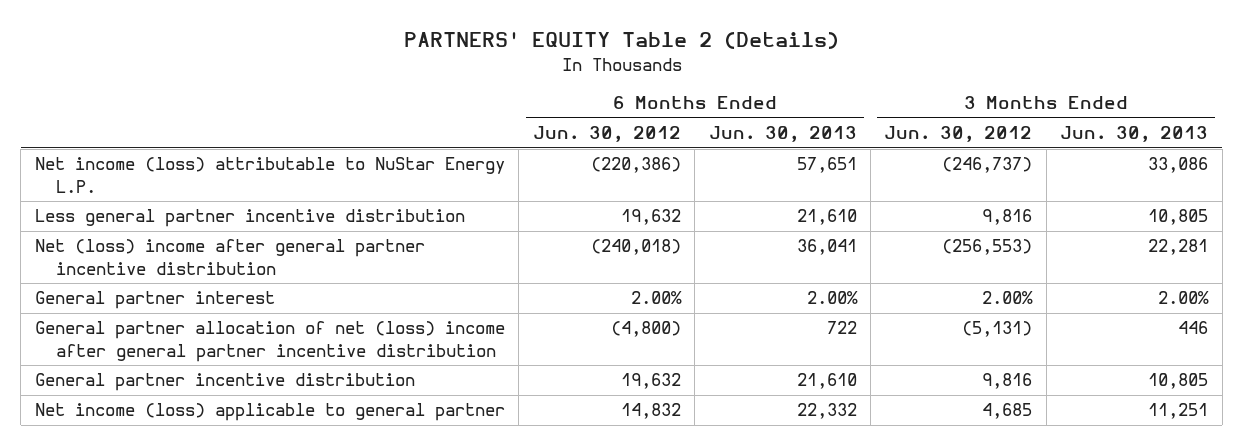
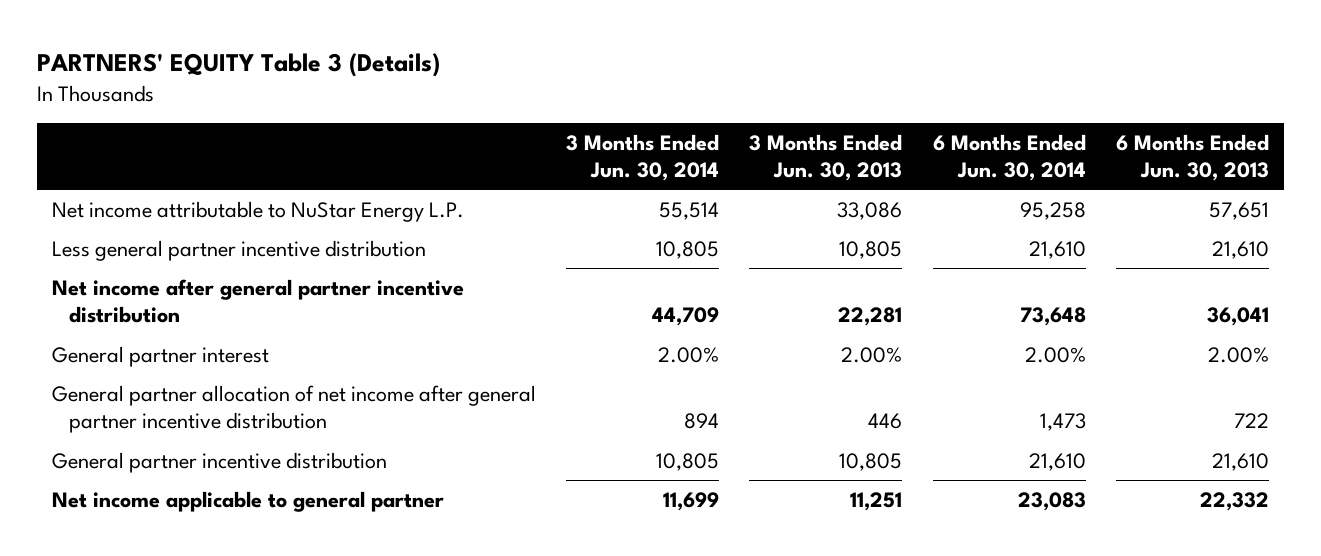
- PARTNERS' EQUITY Table 2 (Details)
+ PARTNERS' EQUITY Table 3 (Details)
- | 6 Months Ended Jun. 30, 2012 | 6 Months Ended Jun. 30, 2013 | 3 Months Ended Jun. 30, 2012 | 3 Months Ended Jun. 30, 2013
+ | 3 Months Ended Jun. 30, 2014 | 3 Months Ended Jun. 30, 2013 | 6 Months Ended Jun. 30, 2014 | 6 Months Ended Jun. 30, 2013
- Net income (loss) attributable to NuStar Energy L.P. | (220,386) | 57,651 | (246,737) | 33,086
+ Net income attributable to NuStar Energy L.P. | 55,514 | 33,086 | 95,258 | 57,651
- Net (loss) income after general partner incentive distribution | (240,018) | 36,041 | (256,553) | 22,281
+ Net income after general partner incentive distribution | 44,709 | 22,281 | 73,648 | 36,041
- General partner allocation of net (loss) income after general partner incentive distribution | (4,800) | 722 | (5,131) | 446
+ General partner allocation of net income after general partner incentive distribution | 894 | 446 | 1,473 | 722
- Net income (loss) applicable to general partner | 14,832 | 22,332 | 4,685 | 11,251
+ Net income applicable to general partner | 11,699 | 11,251 | 23,083 | 22,332

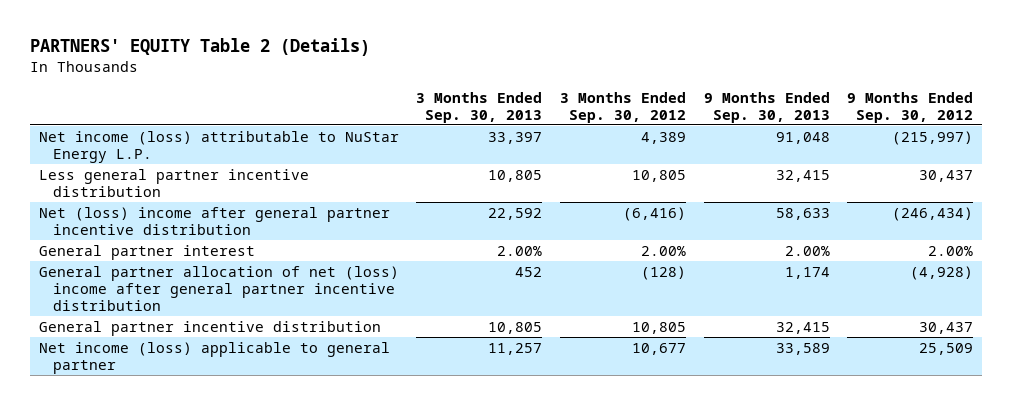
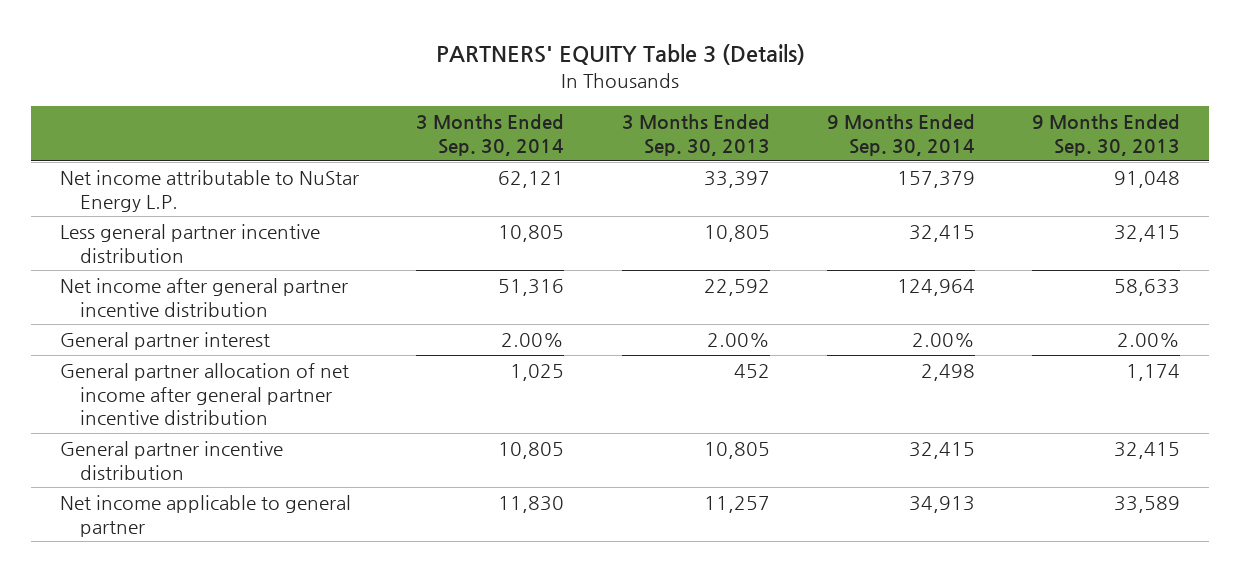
- PARTNERS' EQUITY Table 2 (Details)
+ PARTNERS' EQUITY Table 3 (Details)
- | 3 Months Ended Sep. 30, 2013 | 3 Months Ended Sep. 30, 2012 | 9 Months Ended Sep. 30, 2013 | 9 Months Ended Sep. 30, 2012
+ | 3 Months Ended Sep. 30, 2014 | 3 Months Ended Sep. 30, 2013 | 9 Months Ended Sep. 30, 2014 | 9 Months Ended Sep. 30, 2013
- Net income (loss) attributable to NuStar Energy L.P. | 33,397 | 4,389 | 91,048 | (215,997)
+ Net income attributable to NuStar Energy L.P. | 62,121 | 33,397 | 157,379 | 91,048
- Net (loss) income after general partner incentive distribution | 22,592 | (6,416) | 58,633 | (246,434)
+ Net income after general partner incentive distribution | 51,316 | 22,592 | 124,964 | 58,633
- General partner allocation of net (loss) income after general partner incentive distribution | 452 | (128) | 1,174 | (4,928)
+ General partner allocation of net income after general partner incentive distribution | 1,025 | 452 | 2,498 | 1,174
- Net income (loss) applicable to general partner | 11,257 | 10,677 | 33,589 | 25,509
+ Net income applicable to general partner | 11,830 | 11,257 | 34,913 | 33,589

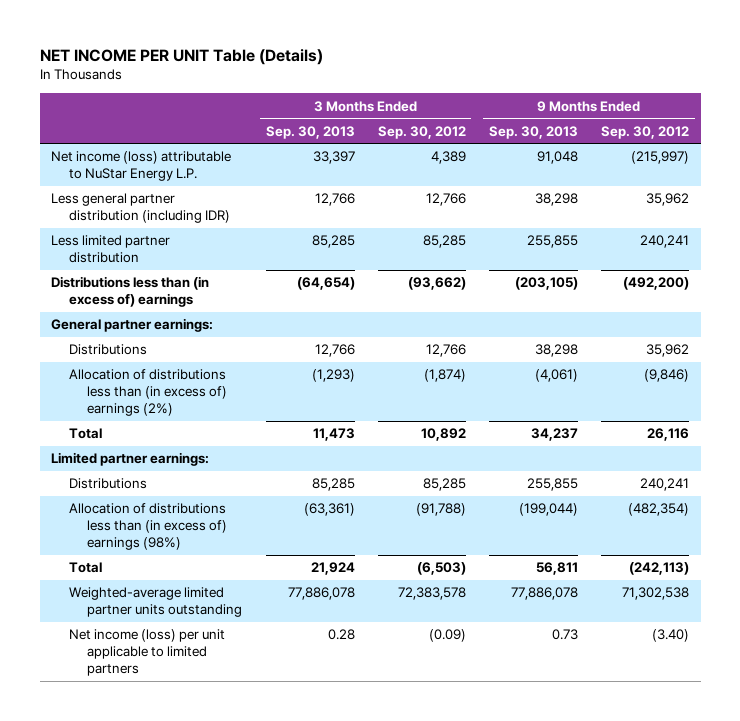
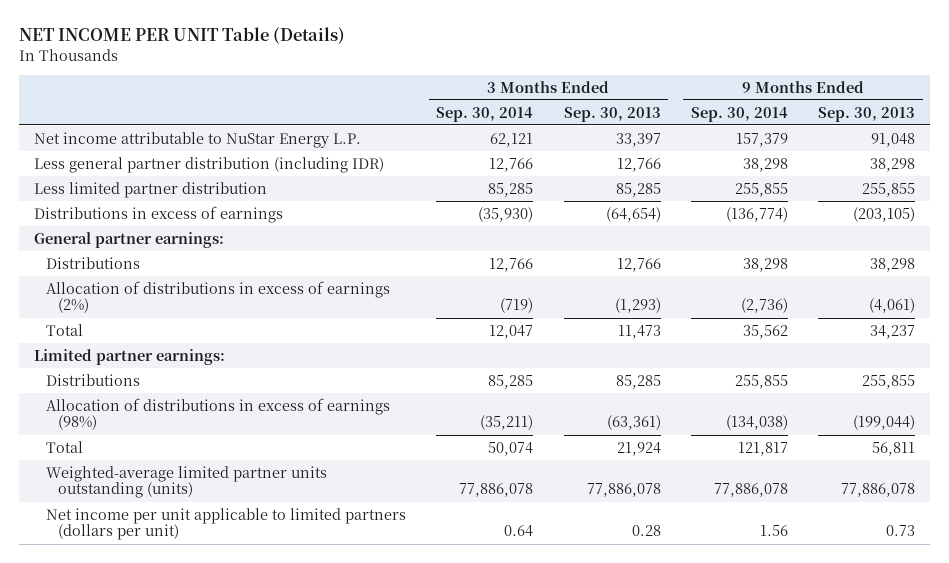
- | 3 Months Ended Sep. 30, 2013 | 3 Months Ended Sep. 30, 2012 | 9 Months Ended Sep. 30, 2013 | 9 Months Ended Sep. 30, 2012
+ | 3 Months Ended Sep. 30, 2014 | 3 Months Ended Sep. 30, 2013 | 9 Months Ended Sep. 30, 2014 | 9 Months Ended Sep. 30, 2013
- Net income (loss) attributable to NuStar Energy L.P. | 33,397 | 4,389 | 91,048 | (215,997)
+ Net income attributable to NuStar Energy L.P. | 62,121 | 33,397 | 157,379 | 91,048
- Distributions less than (in excess of) earnings | (64,654) | (93,662) | (203,105) | (492,200)
+ Distributions in excess of earnings | (35,930) | (64,654) | (136,774) | (203,105)
- Allocation of distributions less than (in excess of) earnings (2%) | (1,293) | (1,874) | (4,061) | (9,846)
+ Allocation of distributions in excess of earnings (2%) | (719) | (1,293) | (2,736) | (4,061)
- Allocation of distributions less than (in excess of) earnings (98%) | (63,361) | (91,788) | (199,044) | (482,354)
+ Allocation of distributions in excess of earnings (98%) | (35,211) | (63,361) | (134,038) | (199,044)
- Weighted-average limited partner units outstanding | 77,886,078 | 72,383,578 | 77,886,078 | 71,302,538
- Net income (loss) per unit applicable to limited partners | 0.28 | (0.09) | 0.73 | (3.40)
+ Weighted-average limited partner units outstanding (units) | 77,886,078 | 77,886,078 | 77,886,078 | 77,886,078
+ Net income per unit applicable to limited partners (dollars per unit) | 0.64 | 0.28 | 1.56 | 0.73

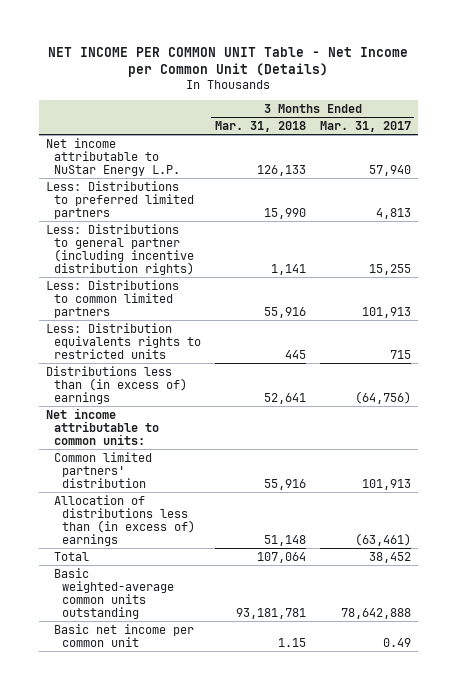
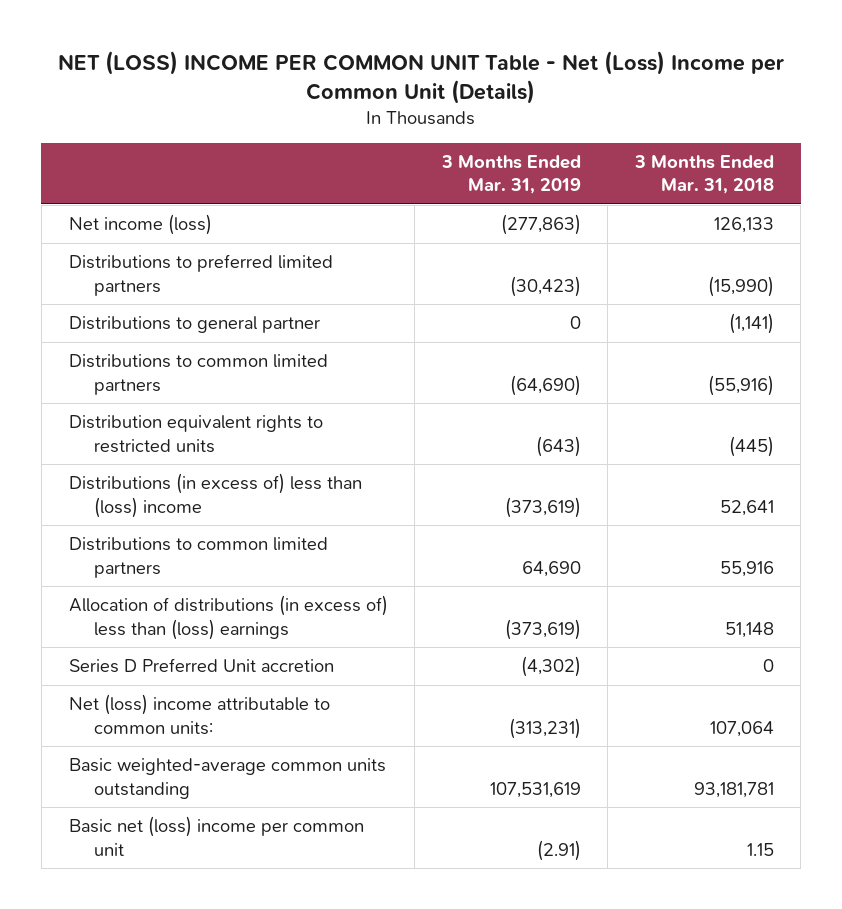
- NET INCOME PER COMMON UNIT Table - Net Income per Common Unit (Details)
+ NET (LOSS) INCOME PER COMMON UNIT Table - Net (Loss) Income per Common Unit (Details)
- | 3 Months Ended Mar. 31, 2018 | 3 Months Ended Mar. 31, 2017
+ | 3 Months Ended Mar. 31, 2019 | 3 Months Ended Mar. 31, 2018
- Net income attributable to NuStar Energy L.P. | 126,133 | 57,940
- Less: Distributions to preferred limited partners | 15,990 | 4,813
- Less: Distributions to general partner (including incentive distribution rights) | 1,141 | 15,255
- Less: Distributions to common limited partners | 55,916 | 101,913
- Less: Distribution equivalents rights to restricted units | 445 | 715
- Distributions less than (in excess of) earnings | 52,641 | (64,756)
- Net income attributable to common units:
- Common limited partners' distribution | 55,916 | 101,913
- Allocation of distributions less than (in excess of) earnings | 51,148 | (63,461)
- Total | 107,064 | 38,452
+ Net income (loss) | (277,863) | 126,133
+ Distributions to preferred limited partners | (30,423) | (15,990)
+ Distributions to general partner | 0 | (1,141)
+ Distributions to common limited partners | (64,690) | (55,916)
+ Distribution equivalent rights to restricted units | (643) | (445)
+ Distributions (in excess of) less than (loss) income | (373,619) | 52,641
+ Distributions to common limited partners | 64,690 | 55,916
+ Allocation of distributions (in excess of) less than (loss) earnings | (373,619) | 51,148
+ Series D Preferred Unit accretion | (4,302) | 0
+ Net (loss) income attributable to common units: | (313,231) | 107,064
- Basic net income per common unit | 1.15 | 0.49
+ Basic net (loss) income per common unit | (2.91) | 1.15

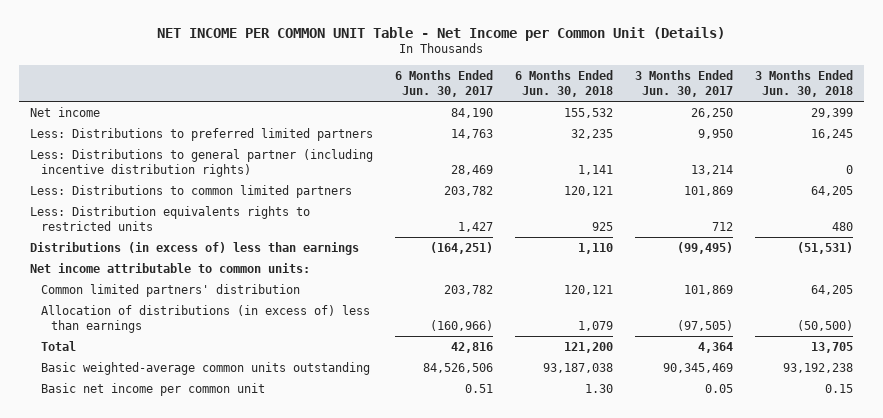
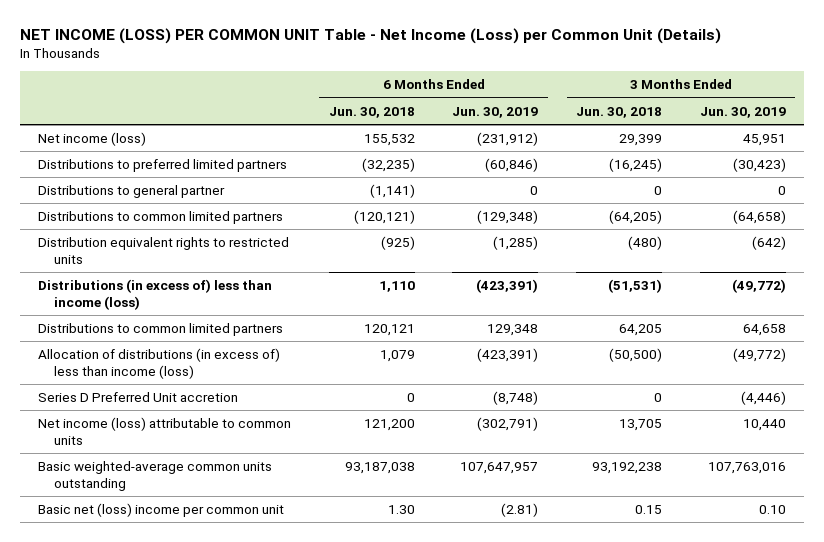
- NET INCOME PER COMMON UNIT Table - Net Income per Common Unit (Details)
+ NET INCOME (LOSS) PER COMMON UNIT Table - Net Income (Loss) per Common Unit (Details)
- | 6 Months Ended Jun. 30, 2017 | 6 Months Ended Jun. 30, 2018 | 3 Months Ended Jun. 30, 2017 | 3 Months Ended Jun. 30, 2018
+ | 6 Months Ended Jun. 30, 2018 | 6 Months Ended Jun. 30, 2019 | 3 Months Ended Jun. 30, 2018 | 3 Months Ended Jun. 30, 2019
- Net income | 84,190 | 155,532 | 26,250 | 29,399
- Less: Distributions to preferred limited partners | 14,763 | 32,235 | 9,950 | 16,245
- Less: Distributions to general partner (including incentive distribution rights) | 28,469 | 1,141 | 13,214 | 0
- Less: Distributions to common limited partners | 203,782 | 120,121 | 101,869 | 64,205
- Less: Distribution equivalents rights to restricted units | 1,427 | 925 | 712 | 480
- Distributions (in excess of) less than earnings | (164,251) | 1,110 | (99,495) | (51,531)
- Net income attributable to common units:
- Common limited partners' distribution | 203,782 | 120,121 | 101,869 | 64,205
- Allocation of distributions (in excess of) less than earnings | (160,966) | 1,079 | (97,505) | (50,500)
- Total | 42,816 | 121,200 | 4,364 | 13,705
+ Net income (loss) | 155,532 | (231,912) | 29,399 | 45,951
+ Distributions to preferred limited partners | (32,235) | (60,846) | (16,245) | (30,423)
+ Distributions to general partner | (1,141) | 0 | 0 | 0
+ Distributions to common limited partners | (120,121) | (129,348) | (64,205) | (64,658)
+ Distribution equivalent rights to restricted units | (925) | (1,285) | (480) | (642)
+ Distributions (in excess of) less than income (loss) | 1,110 | (423,391) | (51,531) | (49,772)
+ Distributions to common limited partners | 120,121 | 129,348 | 64,205 | 64,658
+ Allocation of distributions (in excess of) less than income (loss) | 1,079 | (423,391) | (50,500) | (49,772)
+ Series D Preferred Unit accretion | 0 | (8,748) | 0 | (4,446)
+ Net income (loss) attributable to common units | 121,200 | (302,791) | 13,705 | 10,440
- Basic net income per common unit | 0.51 | 1.30 | 0.05 | 0.15
+ Basic net (loss) income per common unit | 1.30 | (2.81) | 0.15 | 0.10

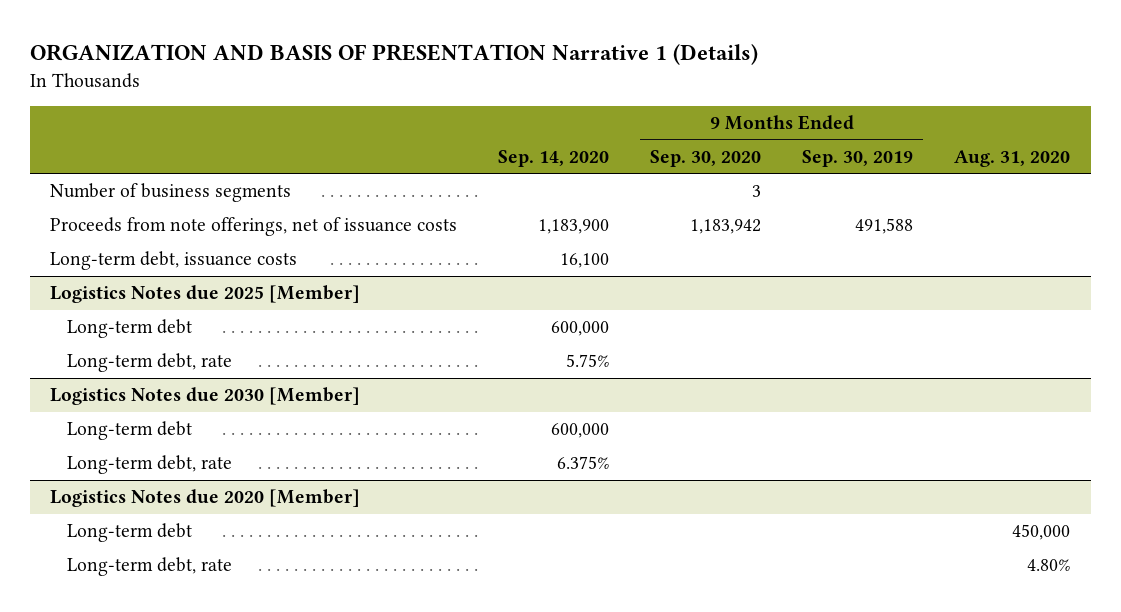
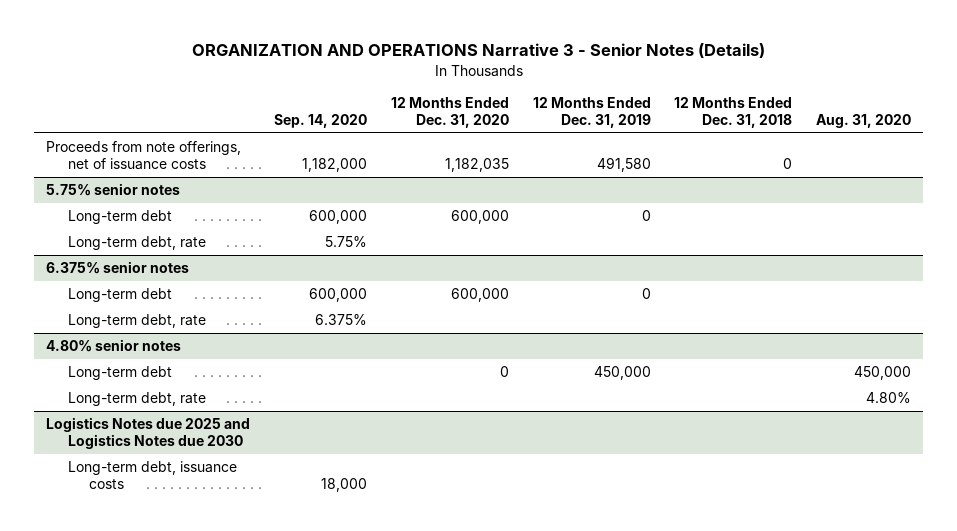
- ORGANIZATION AND BASIS OF PRESENTATION Narrative 1 (Details)
+ ORGANIZATION AND OPERATIONS Narrative 3 - Senior Notes (Details)
- | Sep. 14, 2020 | 9 Months Ended Sep. 30, 2020 | 9 Months Ended Sep. 30, 2019 | Aug. 31, 2020
+ | Sep. 14, 2020 | 12 Months Ended Dec. 31, 2020 | 12 Months Ended Dec. 31, 2019 | 12 Months Ended Dec. 31, 2018 | Aug. 31, 2020
- Number of business segments | | 3 | |
- Proceeds from note offerings, net of issuance costs | 1,183,900 | 1,183,942 | 491,588 |
- Long-term debt, issuance costs | 16,100 | | |
- Logistics Notes due 2025 [Member]
+ Proceeds from note offerings, net of issuance costs | 1,182,000 | 1,182,035 | 491,580 | 0 |
+ 5.75% senior notes
- Logistics Notes due 2030 [Member]
+ 6.375% senior notes
- Logistics Notes due 2020 [Member]
+ 4.80% senior notes
+ Logistics Notes due 2025 and Logistics Notes due 2030
+ Long-term debt, issuance costs | 18,000 | | | |

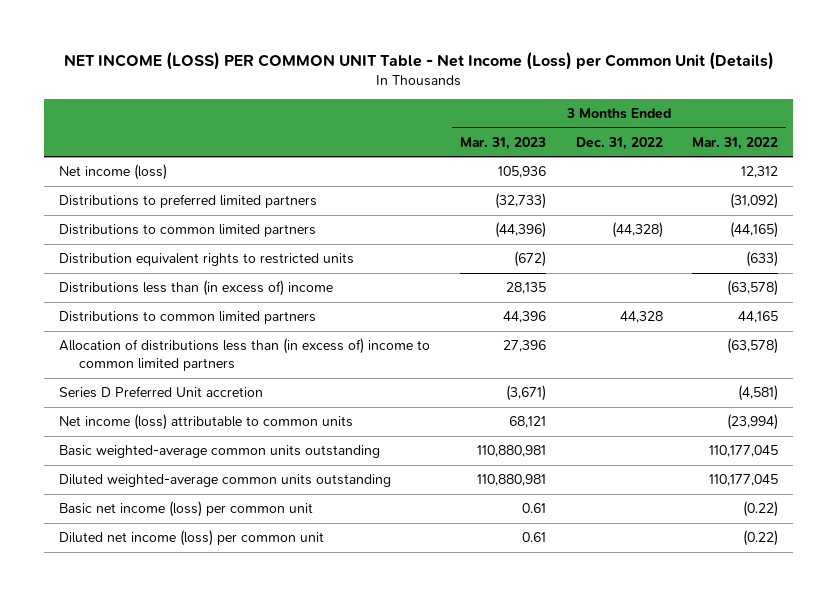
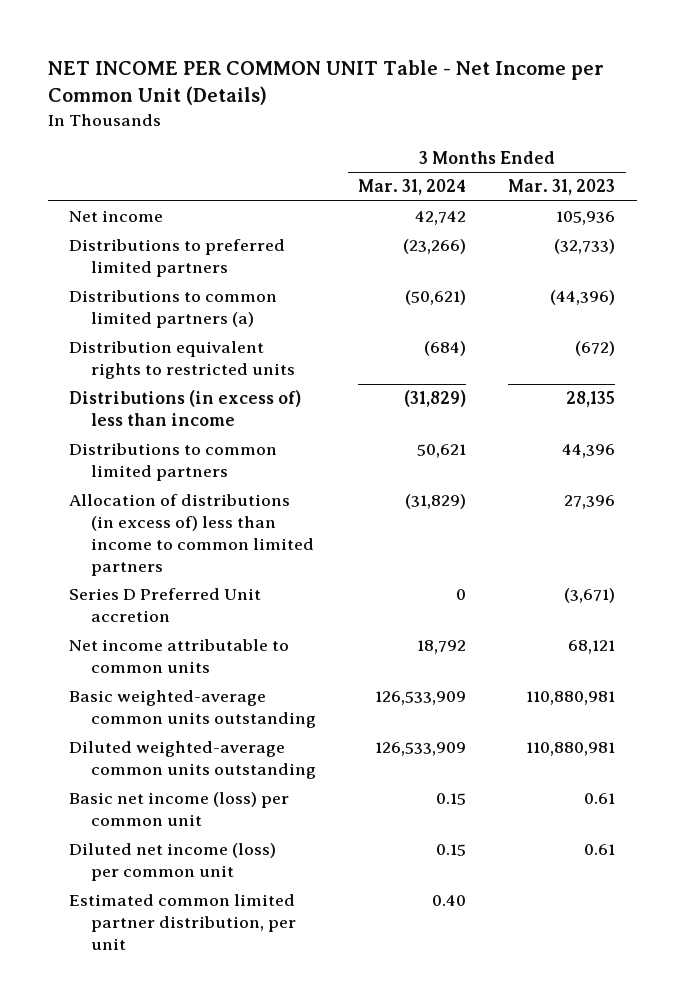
- NET INCOME (LOSS) PER COMMON UNIT Table - Net Income (Loss) per Common Unit (Details)
+ NET INCOME PER COMMON UNIT Table - Net Income per Common Unit (Details)
- | 3 Months Ended Mar. 31, 2023 | 3 Months Ended Dec. 31, 2022 | 3 Months Ended Mar. 31, 2022
+ | 3 Months Ended Mar. 31, 2024 | 3 Months Ended Mar. 31, 2023
- Net income (loss) | 105,936 | | 12,312
+ Net income | 42,742 | 105,936
- Distributions to common limited partners | (44,396) | (44,328) | (44,165)
+ Distributions to common limited partners (a) | (50,621) | (44,396)
- Distributions less than (in excess of) income | 28,135 | | (63,578)
+ Distributions (in excess of) less than income | (31,829) | 28,135
- Allocation of distributions less than (in excess of) income to common limited partners | 27,396 | | (63,578)
+ Allocation of distributions (in excess of) less than income to common limited partners | (31,829) | 27,396
- Net income (loss) attributable to common units | 68,121 | | (23,994)
+ Net income attributable to common units | 18,792 | 68,121
+ Estimated common limited partner distribution, per unit | 0.40 |

